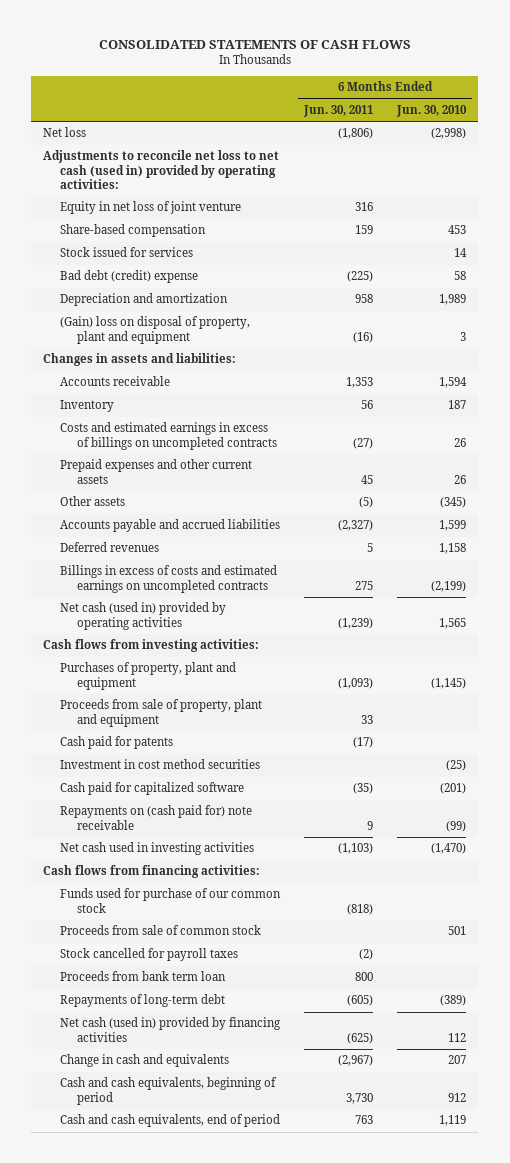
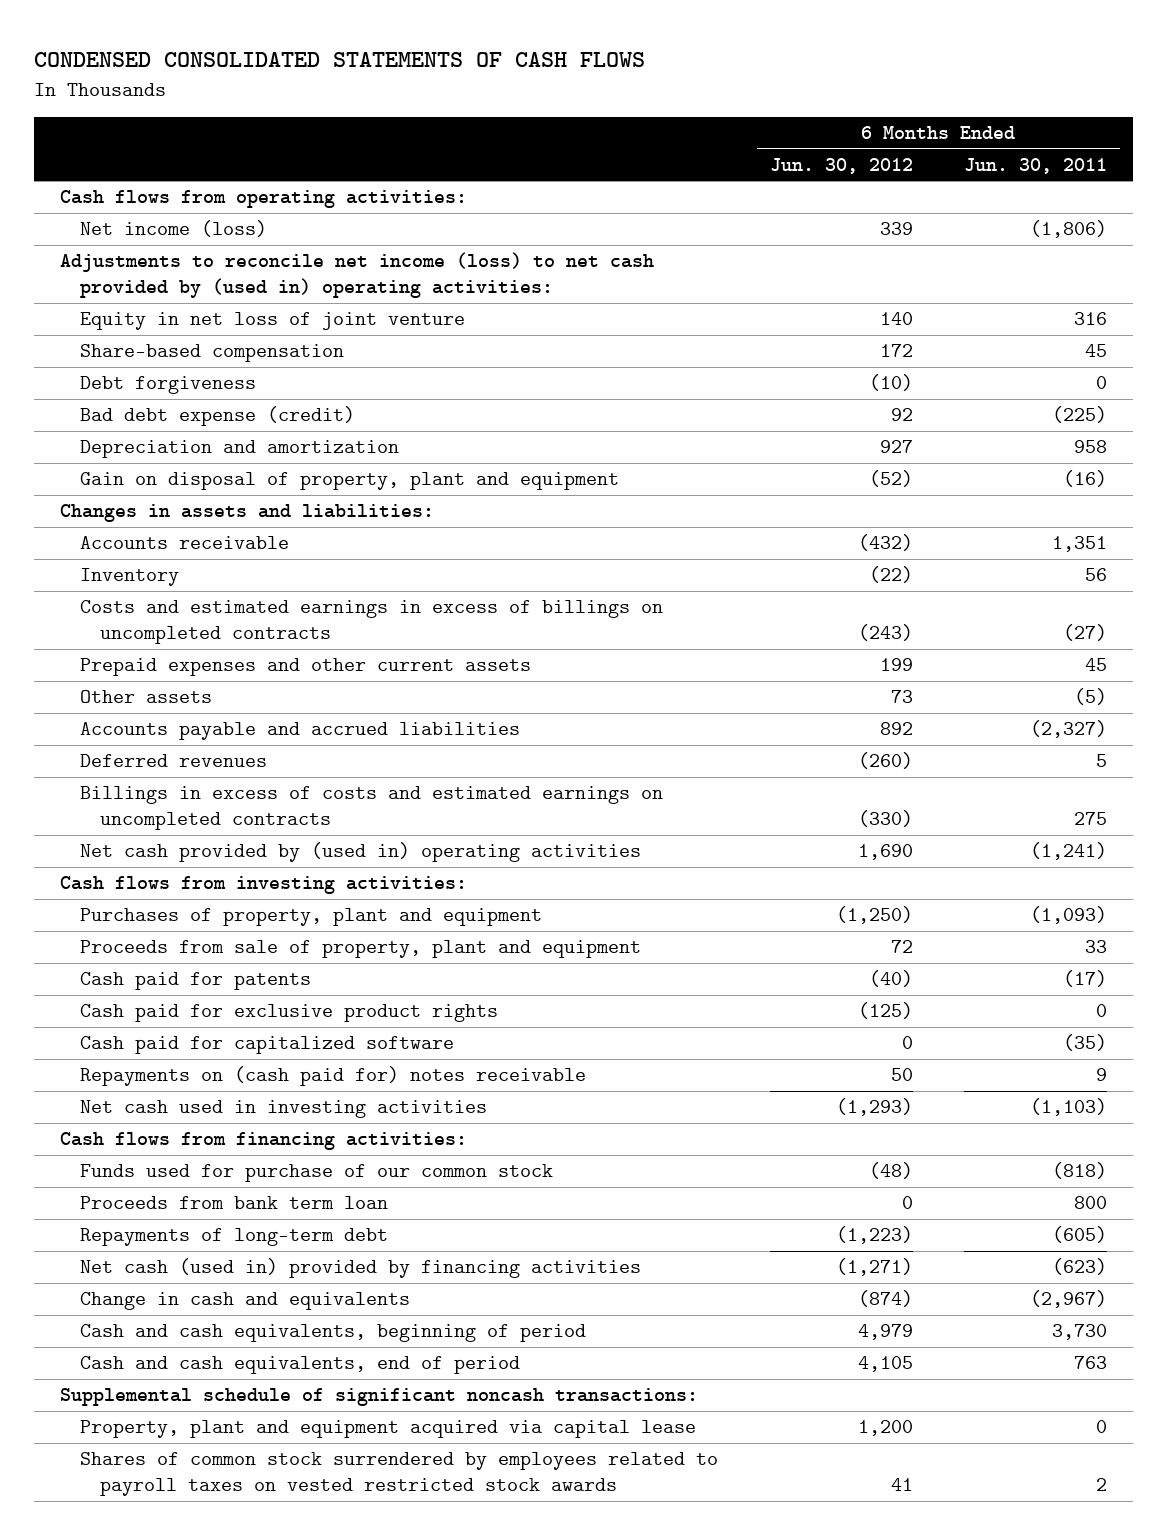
- CONSOLIDATED STATEMENTS OF CASH FLOWS
+ CONDENSED CONSOLIDATED STATEMENTS OF CASH FLOWS
- | 6 Months Ended Jun. 30, 2011 | 6 Months Ended Jun. 30, 2010
+ | 6 Months Ended Jun. 30, 2012 | 6 Months Ended Jun. 30, 2011
- Net loss | (1,806) | (2,998)
- Adjustments to reconcile net loss to net cash (used in) provided by operating activities:
+ Cash flows from operating activities:
+ Net income (loss) | 339 | (1,806)
+ Adjustments to reconcile net income (loss) to net cash provided by (used in) operating activities:
- Share-based compensation | 159 | 453
- Stock issued for services | | 14
- Bad debt (credit) expense | (225) | 58
+ Share-based compensation | 172 | 45
+ Debt forgiveness | (10) | 0
+ Bad debt expense (credit) | 92 | (225)
- (Gain) loss on disposal of property, plant and equipment | (16) | 3
+ Gain on disposal of property, plant and equipment | (52) | (16)
- Accounts receivable | 1,353 | 1,594
+ Accounts receivable | (432) | 1,351
- Net cash (used in) provided by operating activities | (1,239) | 1,565
+ Net cash provided by (used in) operating activities | 1,690 | (1,241)
- Investment in cost method securities | | (25)
+ Cash paid for exclusive product rights | (125) | 0
- Repayments on (cash paid for) note receivable | 9 | (99)
+ Repayments on (cash paid for) notes receivable | 50 | 9
- Proceeds from sale of common stock | | 501
- Stock cancelled for payroll taxes | (2) |
- Net cash (used in) provided by financing activities | (625) | 112
+ Net cash (used in) provided by financing activities | (1,271) | (623)
+ Supplemental schedule of significant noncash transactions:
+ Property, plant and equipment acquired via capital lease | 1,200 | 0
+ Shares of common stock surrendered by employees related to payroll taxes on vested restricted stock awards | 41 | 2

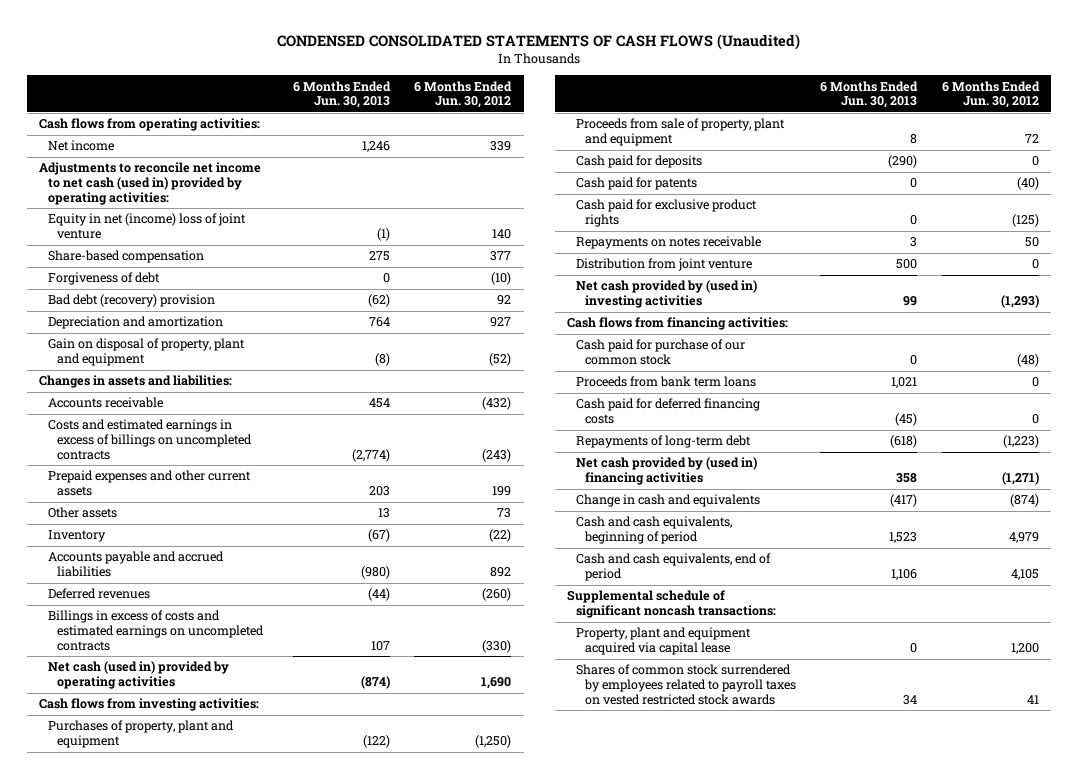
- CONDENSED CONSOLIDATED STATEMENTS OF CASH FLOWS
+ CONDENSED CONSOLIDATED STATEMENTS OF CASH FLOWS (Unaudited)
- | 6 Months Ended Jun. 30, 2012 | 6 Months Ended Jun. 30, 2011
+ | 6 Months Ended Jun. 30, 2013 | 6 Months Ended Jun. 30, 2012
- Net income (loss) | 339 | (1,806)
- Adjustments to reconcile net income (loss) to net cash provided by (used in) operating activities:
- Equity in net loss of joint venture | 140 | 316
- Share-based compensation | 172 | 45
- Debt forgiveness | (10) | 0
- Bad debt expense (credit) | 92 | (225)
+ Net income | 1,246 | 339
+ Adjustments to reconcile net income to net cash (used in) provided by operating activities:
+ Equity in net (income) loss of joint venture | (1) | 140
+ Share-based compensation | 275 | 377
+ Forgiveness of debt | 0 | (10)
+ Bad debt (recovery) provision | (62) | 92
moved down: Inventory | (67) | (22)
- Net cash provided by (used in) operating activities | 1,690 | (1,241)
+ Net cash (used in) provided by operating activities | (874) | 1,690
+ Cash paid for deposits | (290) | 0
- Cash paid for capitalized software | 0 | (35)
- Repayments on (cash paid for) notes receivable | 50 | 9
- Net cash used in investing activities | (1,293) | (1,103)
+ Repayments on notes receivable | 3 | 50
+ Distribution from joint venture | 500 | 0
+ Net cash provided by (used in) investing activities | 99 | (1,293)
- Funds used for purchase of our common stock | (48) | (818)
- Proceeds from bank term loan | 0 | 800
+ Cash paid for purchase of our common stock | 0 | (48)
+ Proceeds from bank term loans | 1,021 | 0
+ Cash paid for deferred financing costs | (45) | 0
- Net cash (used in) provided by financing activities | (1,271) | (623)
+ Net cash provided by (used in) financing activities | 358 | (1,271)

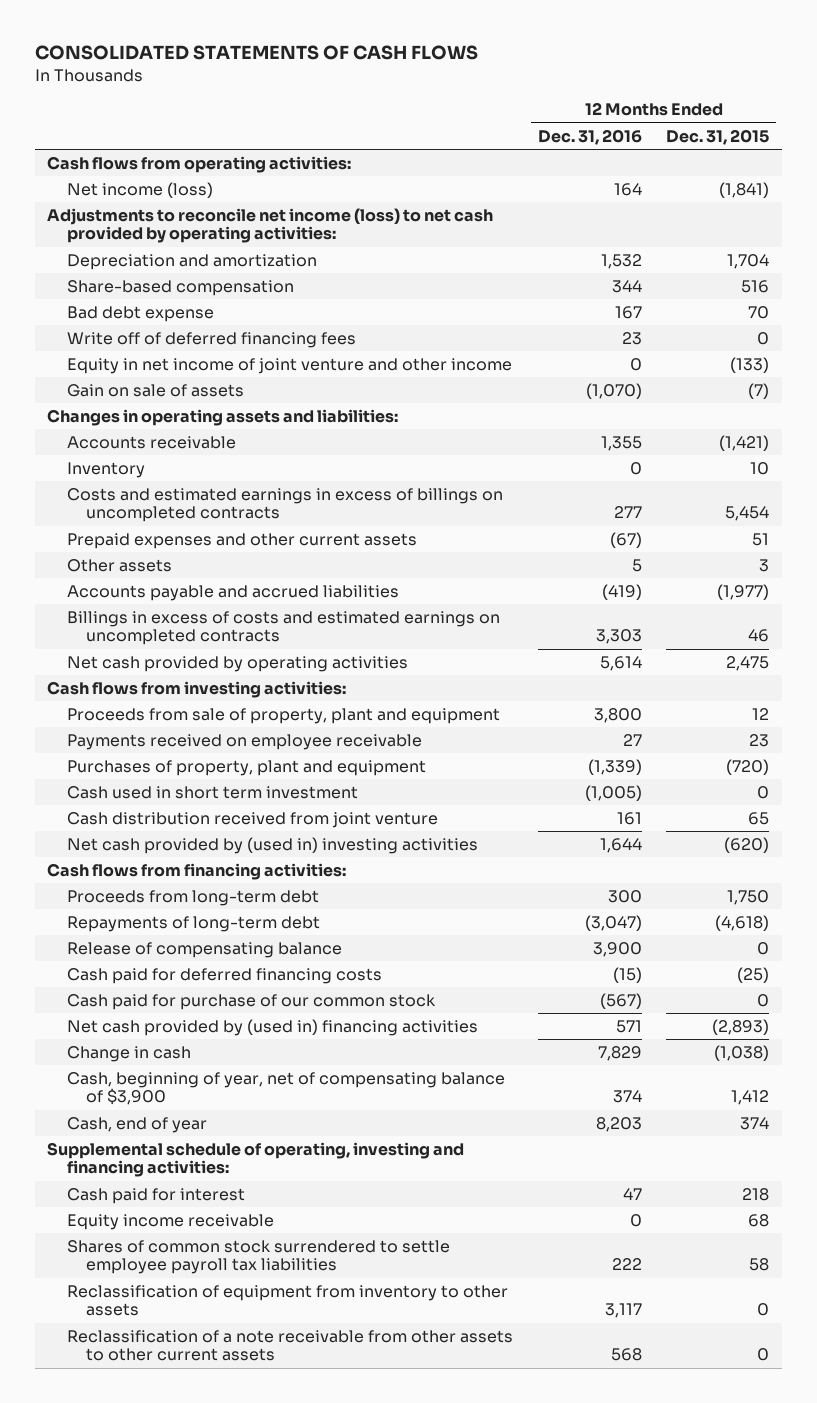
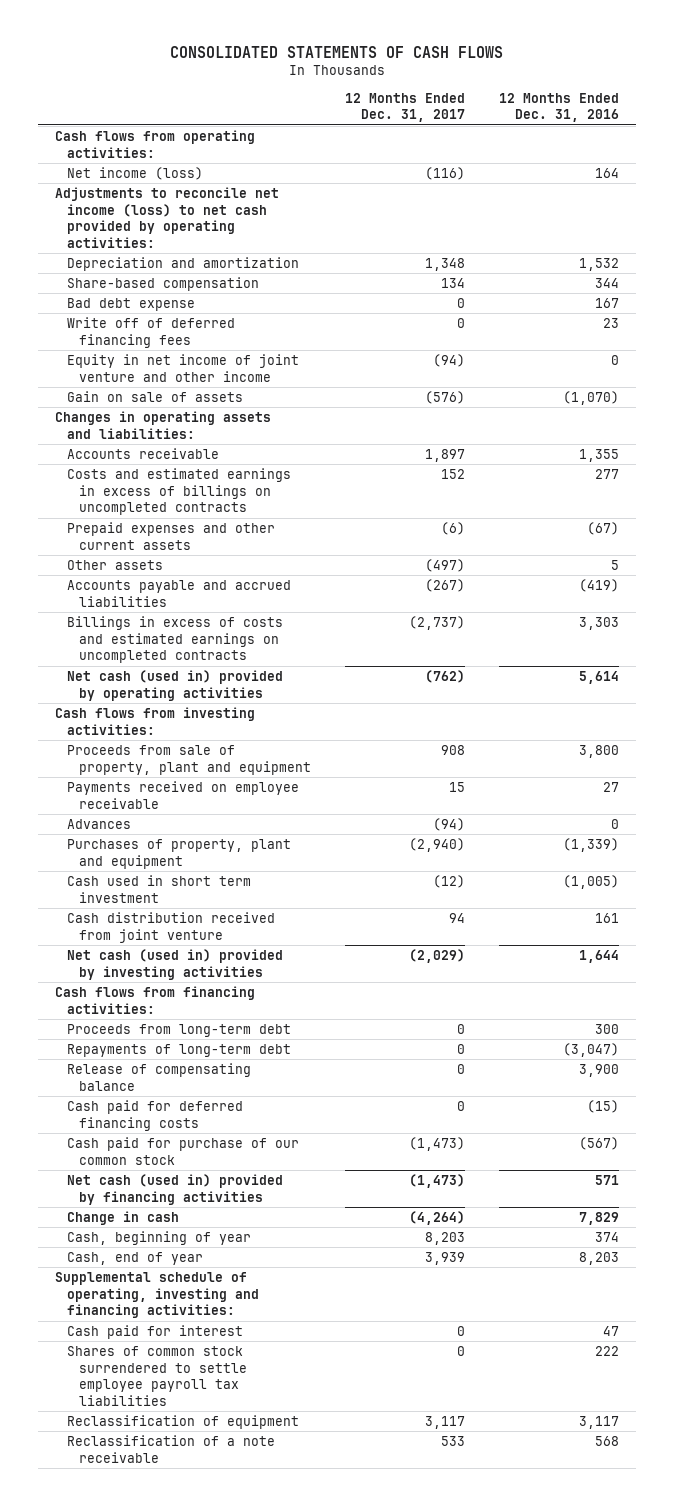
- | 12 Months Ended Dec. 31, 2016 | 12 Months Ended Dec. 31, 2015
+ | 12 Months Ended Dec. 31, 2017 | 12 Months Ended Dec. 31, 2016
- Inventory | 0 | 10
- Net cash provided by operating activities | 5,614 | 2,475
+ Net cash (used in) provided by operating activities | (762) | 5,614
+ Advances | (94) | 0
- Net cash provided by (used in) investing activities | 1,644 | (620)
+ Net cash (used in) provided by investing activities | (2,029) | 1,644
- Net cash provided by (used in) financing activities | 571 | (2,893)
+ Net cash (used in) provided by financing activities | (1,473) | 571
- Cash, beginning of year, net of compensating balance of $3,900 | 374 | 1,412
+ Cash, beginning of year | 8,203 | 374
- Equity income receivable | 0 | 68
- Reclassification of equipment from inventory to other assets | 3,117 | 0
- Reclassification of a note receivable from other assets to other current assets | 568 | 0
+ Reclassification of equipment | 3,117 | 3,117
+ Reclassification of a note receivable | 533 | 568

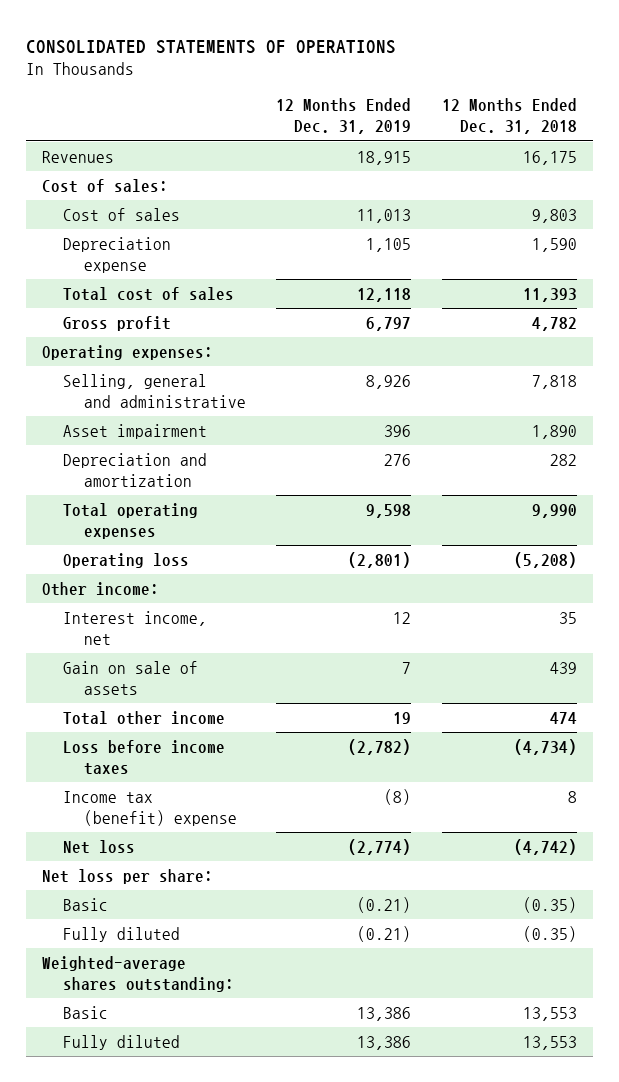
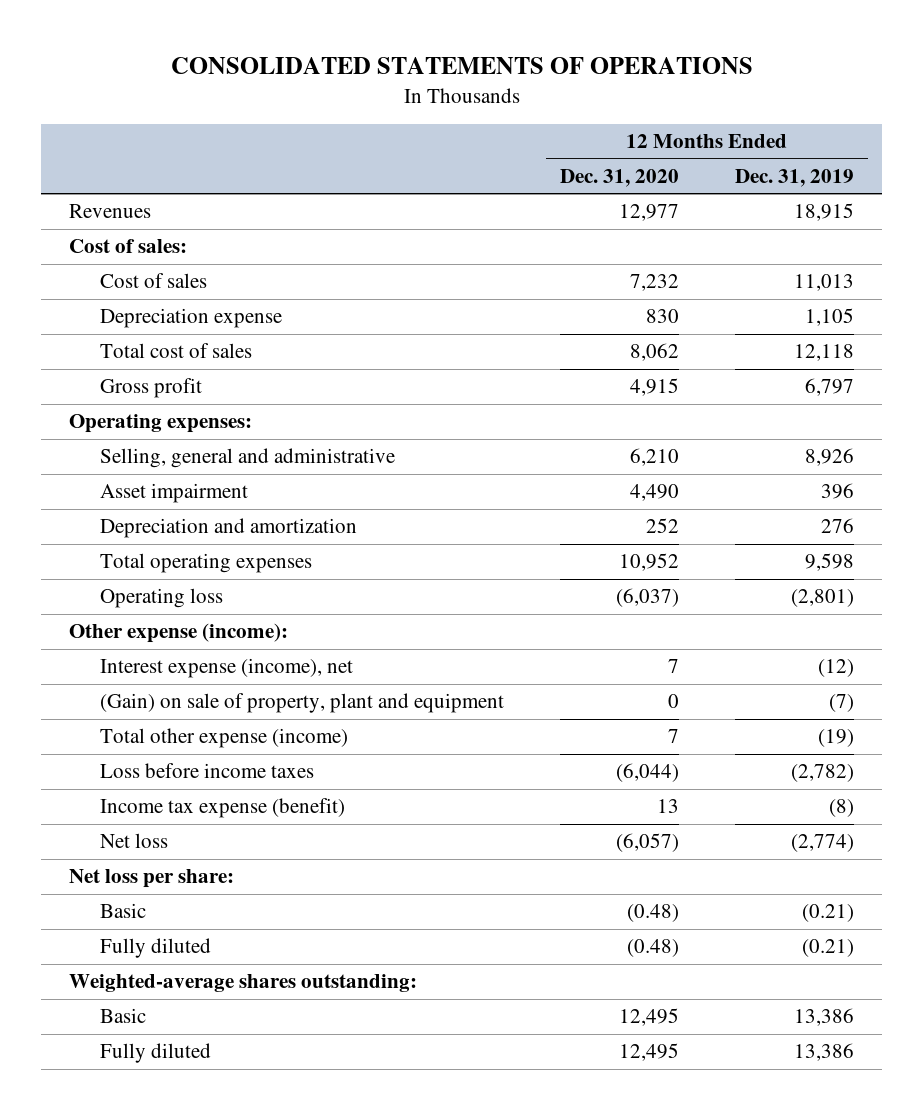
- | 12 Months Ended Dec. 31, 2019 | 12 Months Ended Dec. 31, 2018
+ | 12 Months Ended Dec. 31, 2020 | 12 Months Ended Dec. 31, 2019
- Other income:
- Interest income, net | 12 | 35
- Gain on sale of assets | 7 | 439
- Total other income | 19 | 474
+ Other expense (income):
+ Interest expense (income), net | 7 | (12)
+ (Gain) on sale of property, plant and equipment | 0 | (7)
+ Total other expense (income) | 7 | (19)
- Income tax (benefit) expense | (8) | 8
+ Income tax expense (benefit) | 13 | (8)

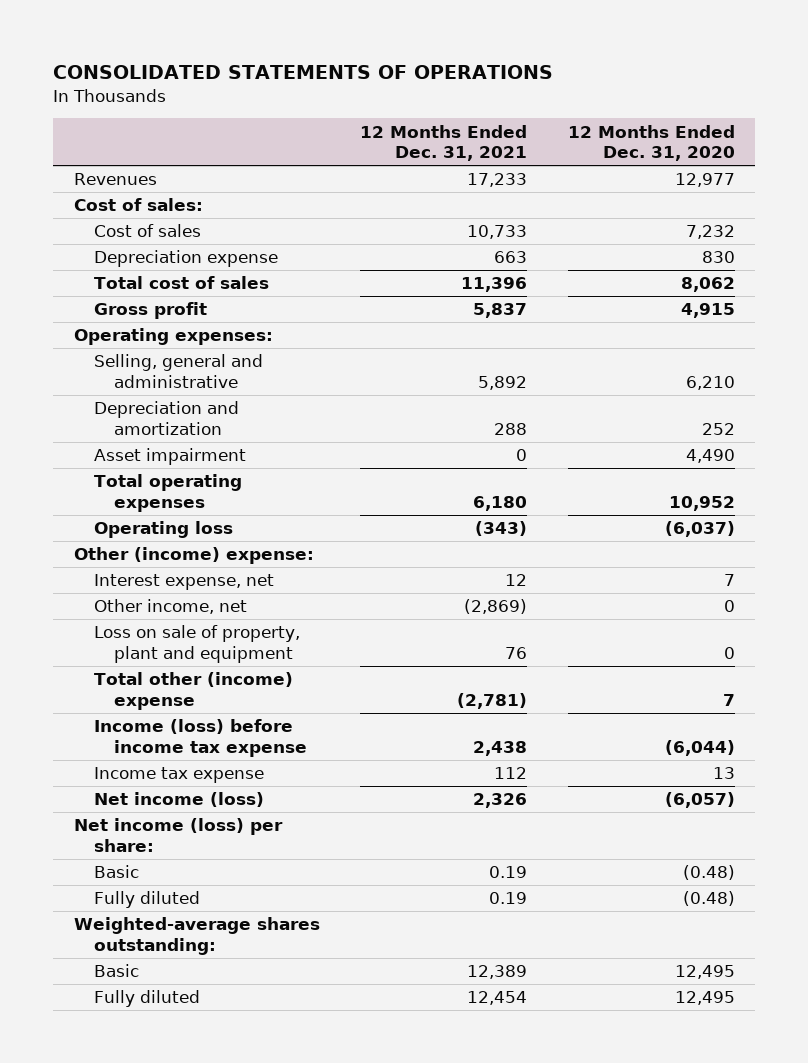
- | 12 Months Ended Dec. 31, 2020 | 12 Months Ended Dec. 31, 2019
+ | 12 Months Ended Dec. 31, 2021 | 12 Months Ended Dec. 31, 2020
moved down: Asset impairment | 0 | 4,490
- Other expense (income):
- Interest expense (income), net | 7 | (12)
- (Gain) on sale of property, plant and equipment | 0 | (7)
- Total other expense (income) | 7 | (19)
- Loss before income taxes | (6,044) | (2,782)
- Income tax expense (benefit) | 13 | (8)
- Net loss | (6,057) | (2,774)
- Net loss per share:
+ Other (income) expense:
+ Interest expense, net | 12 | 7
+ Other income, net | (2,869) | 0
+ Loss on sale of property, plant and equipment | 76 | 0
+ Total other (income) expense | (2,781) | 7
+ Income (loss) before income tax expense | 2,438 | (6,044)
+ Income tax expense | 112 | 13
+ Net income (loss) | 2,326 | (6,057)
+ Net income (loss) per share:

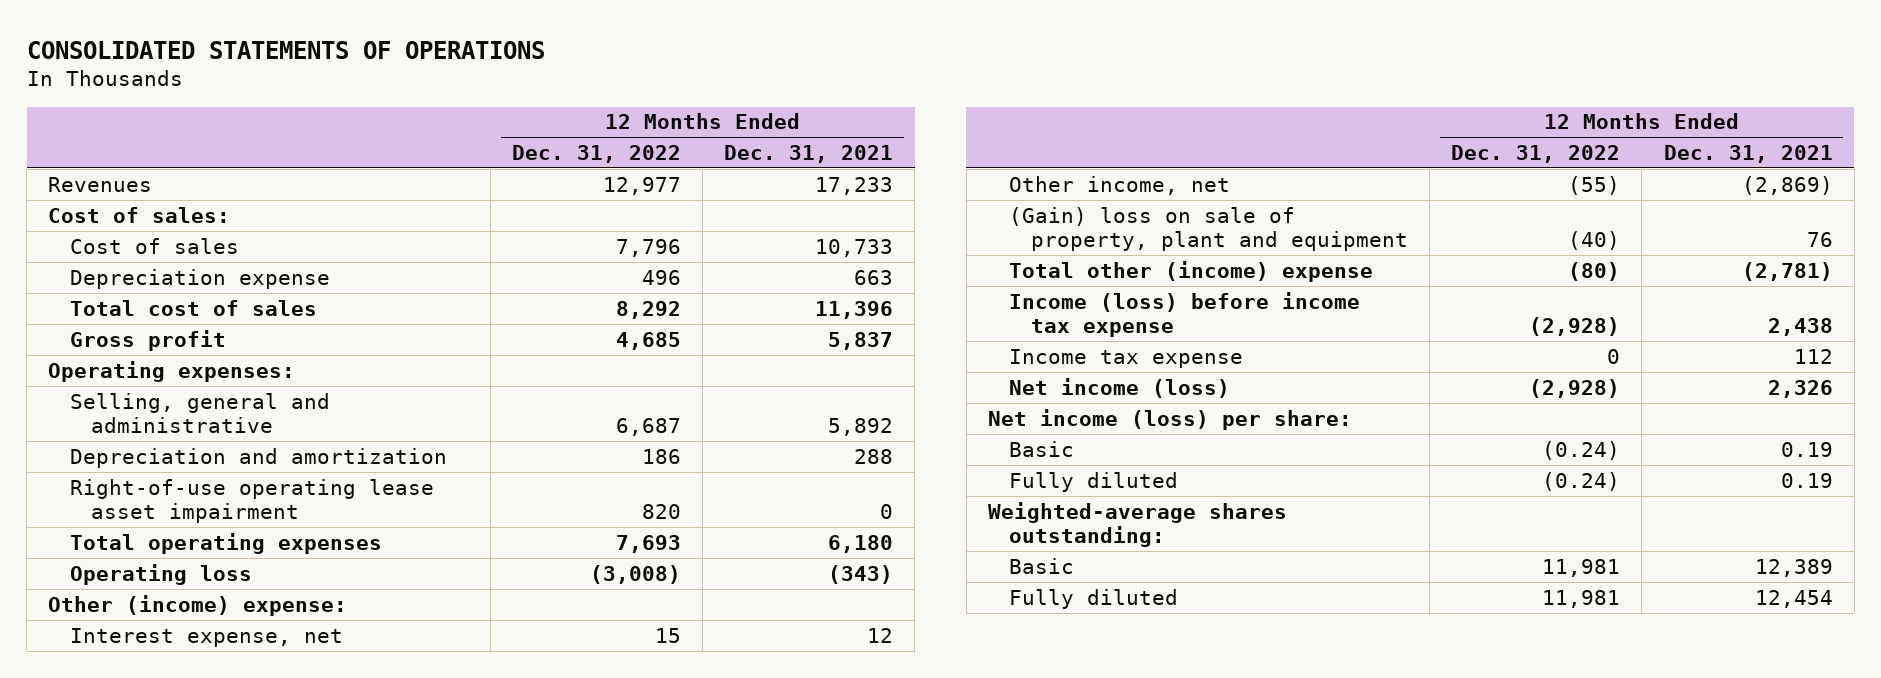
- | 12 Months Ended Dec. 31, 2021 | 12 Months Ended Dec. 31, 2020
+ | 12 Months Ended Dec. 31, 2022 | 12 Months Ended Dec. 31, 2021
- Asset impairment | 0 | 4,490
+ Right-of-use operating lease asset impairment | 820 | 0
- Loss on sale of property, plant and equipment | 76 | 0
+ (Gain) loss on sale of property, plant and equipment | (40) | 76

